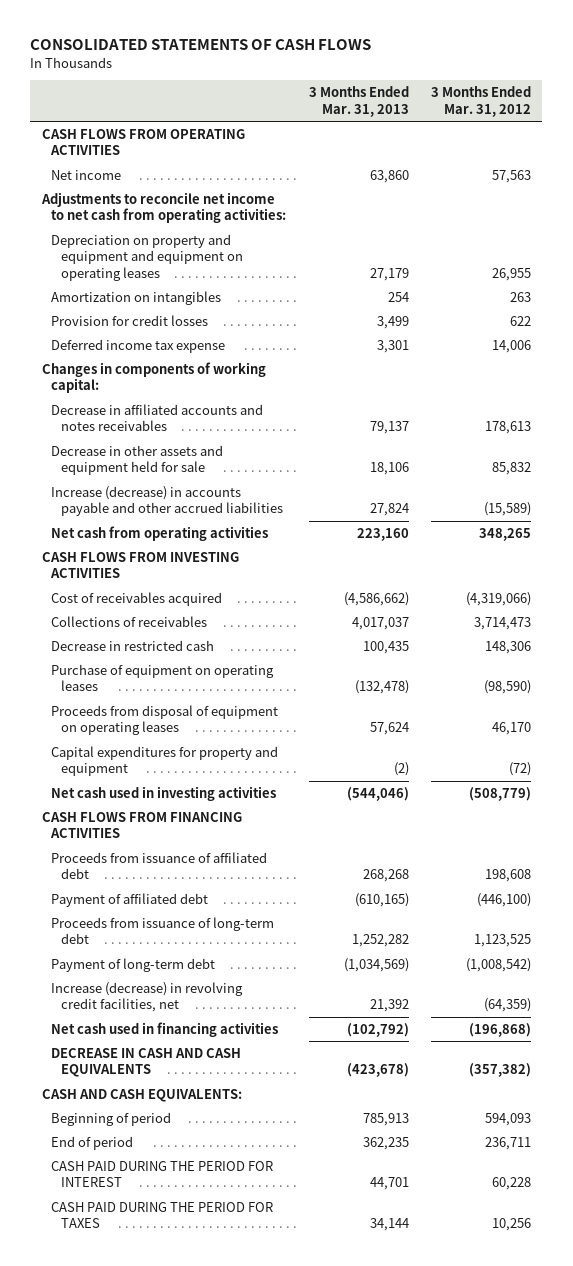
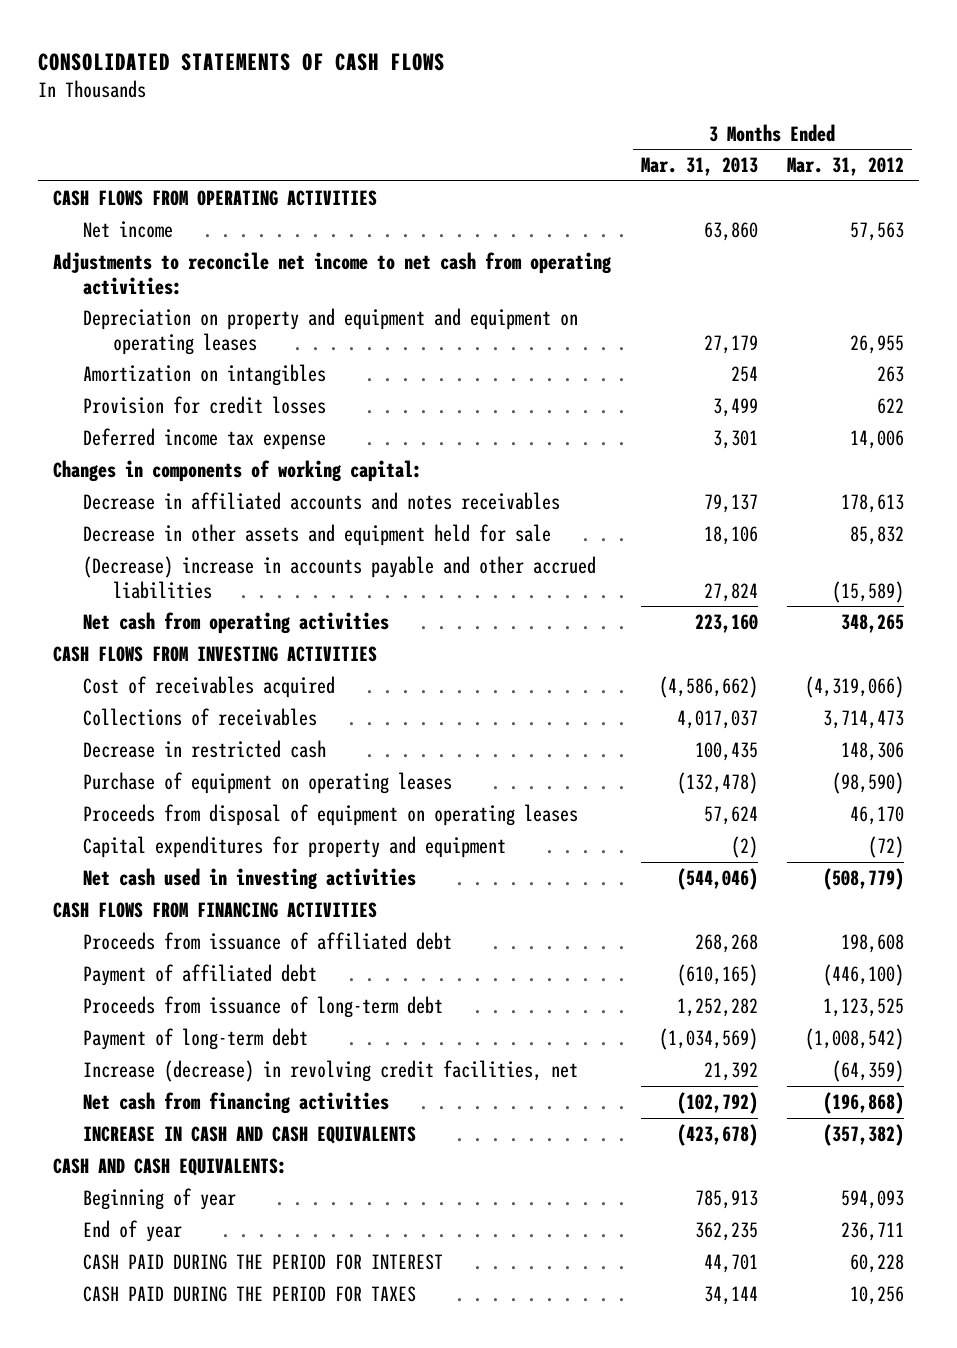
- Increase (decrease) in accounts payable and other accrued liabilities | 27,824 | (15,589)
+ (Decrease) increase in accounts payable and other accrued liabilities | 27,824 | (15,589)
- Net cash used in financing activities | (102,792) | (196,868)
- DECREASE IN CASH AND CASH EQUIVALENTS | (423,678) | (357,382)
+ Net cash from financing activities | (102,792) | (196,868)
+ INCREASE IN CASH AND CASH EQUIVALENTS | (423,678) | (357,382)
- Beginning of period | 785,913 | 594,093
- End of period | 362,235 | 236,711
+ Beginning of year | 785,913 | 594,093
+ End of year | 362,235 | 236,711

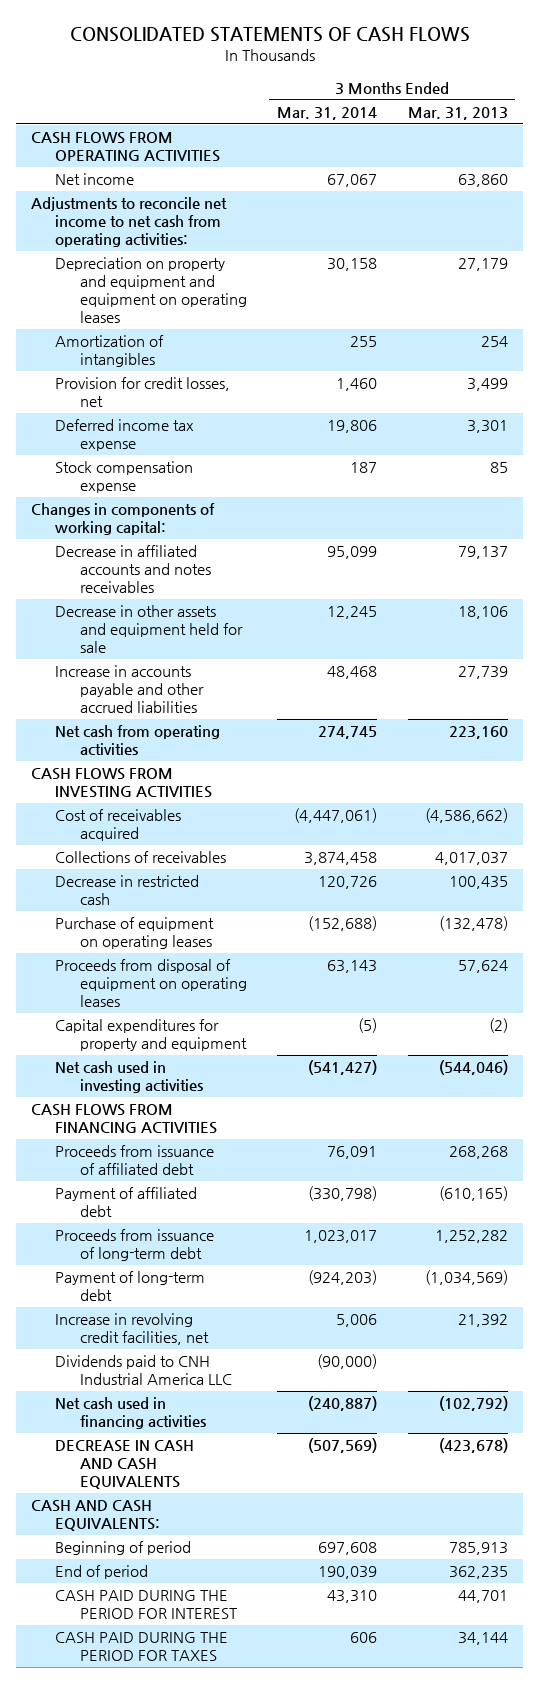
- | 3 Months Ended Mar. 31, 2013 | 3 Months Ended Mar. 31, 2012
+ | 3 Months Ended Mar. 31, 2014 | 3 Months Ended Mar. 31, 2013
- Amortization on intangibles | 254 | 263
- Provision for credit losses | 3,499 | 622
+ Amortization of intangibles | 255 | 254
+ Provision for credit losses, net | 1,460 | 3,499
+ Stock compensation expense | 187 | 85
- (Decrease) increase in accounts payable and other accrued liabilities | 27,824 | (15,589)
+ Increase in accounts payable and other accrued liabilities | 48,468 | 27,739
- Increase (decrease) in revolving credit facilities, net | 21,392 | (64,359)
- Net cash from financing activities | (102,792) | (196,868)
- INCREASE IN CASH AND CASH EQUIVALENTS | (423,678) | (357,382)
+ Increase in revolving credit facilities, net | 5,006 | 21,392
+ Dividends paid to CNH Industrial America LLC | (90,000) |
+ Net cash used in financing activities | (240,887) | (102,792)
+ DECREASE IN CASH AND CASH EQUIVALENTS | (507,569) | (423,678)
- Beginning of year | 785,913 | 594,093
- End of year | 362,235 | 236,711
+ Beginning of period | 697,608 | 785,913
+ End of period | 190,039 | 362,235

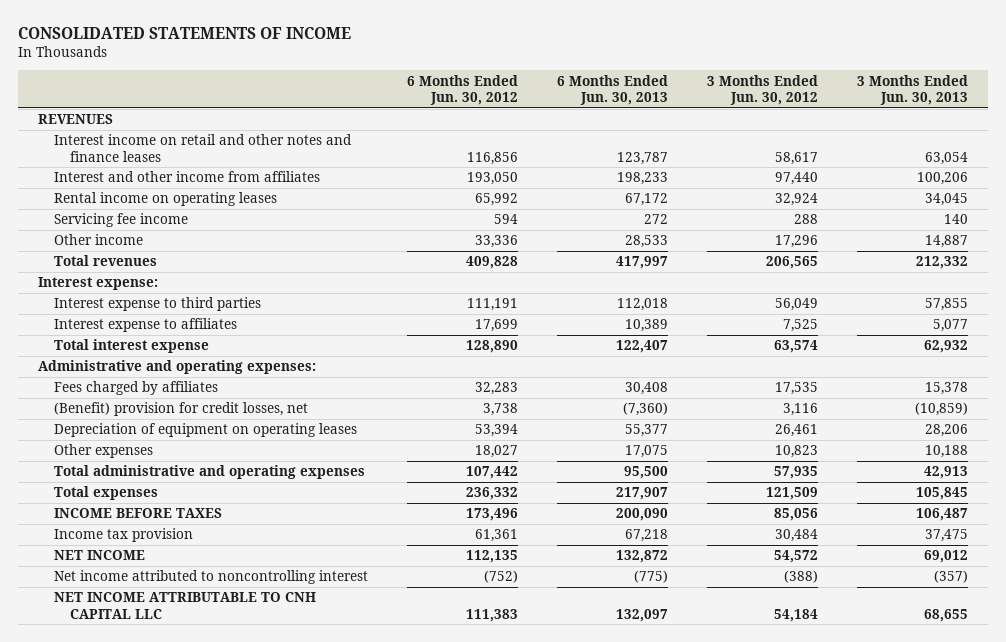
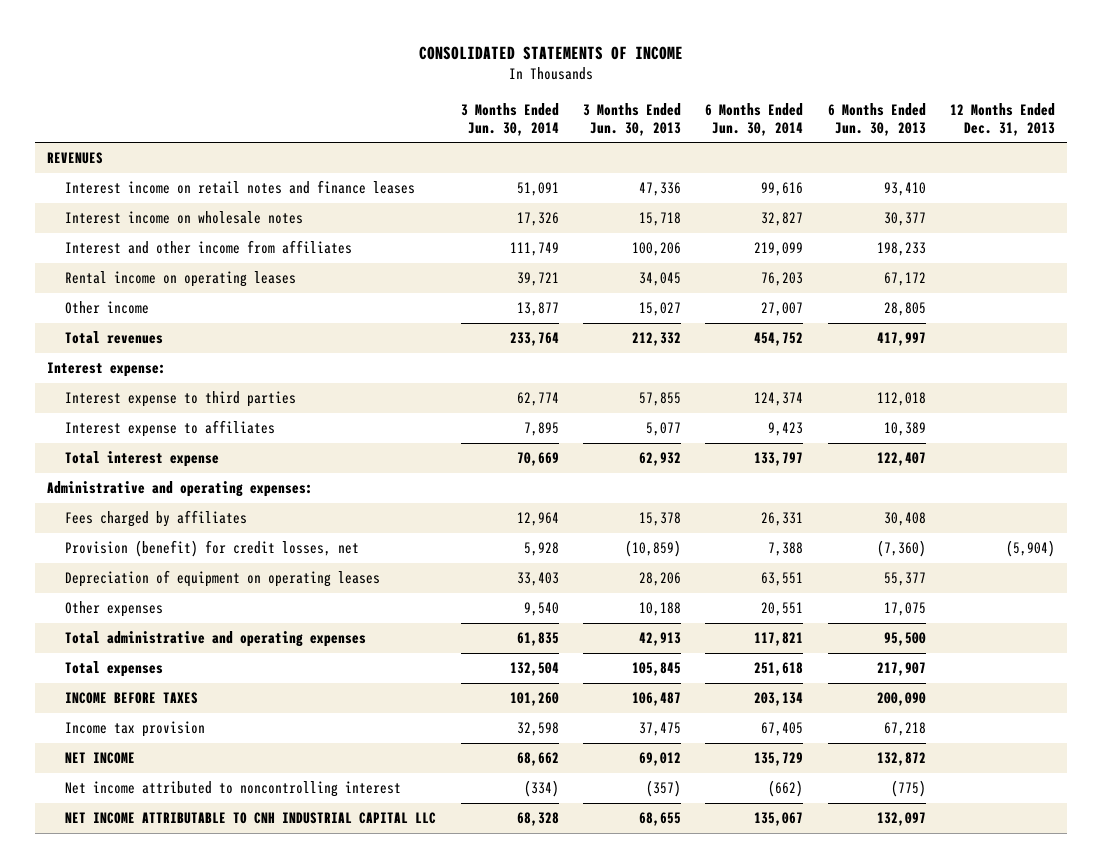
- | 6 Months Ended Jun. 30, 2012 | 6 Months Ended Jun. 30, 2013 | 3 Months Ended Jun. 30, 2012 | 3 Months Ended Jun. 30, 2013
+ | 3 Months Ended Jun. 30, 2014 | 3 Months Ended Jun. 30, 2013 | 6 Months Ended Jun. 30, 2014 | 6 Months Ended Jun. 30, 2013 | 12 Months Ended Dec. 31, 2013
- Interest income on retail and other notes and finance leases | 116,856 | 123,787 | 58,617 | 63,054
+ Interest income on retail notes and finance leases | 51,091 | 47,336 | 99,616 | 93,410 |
+ Interest income on wholesale notes | 17,326 | 15,718 | 32,827 | 30,377 |
- Servicing fee income | 594 | 272 | 288 | 140
- Other income | 33,336 | 28,533 | 17,296 | 14,887
+ Other income | 13,877 | 15,027 | 27,007 | 28,805 |
- (Benefit) provision for credit losses, net | 3,738 | (7,360) | 3,116 | (10,859)
+ Provision (benefit) for credit losses, net | 5,928 | (10,859) | 7,388 | (7,360) | (5,904)
- NET INCOME ATTRIBUTABLE TO CNH CAPITAL LLC | 111,383 | 132,097 | 54,184 | 68,655
+ NET INCOME ATTRIBUTABLE TO CNH INDUSTRIAL CAPITAL LLC | 68,328 | 68,655 | 135,067 | 132,097 |

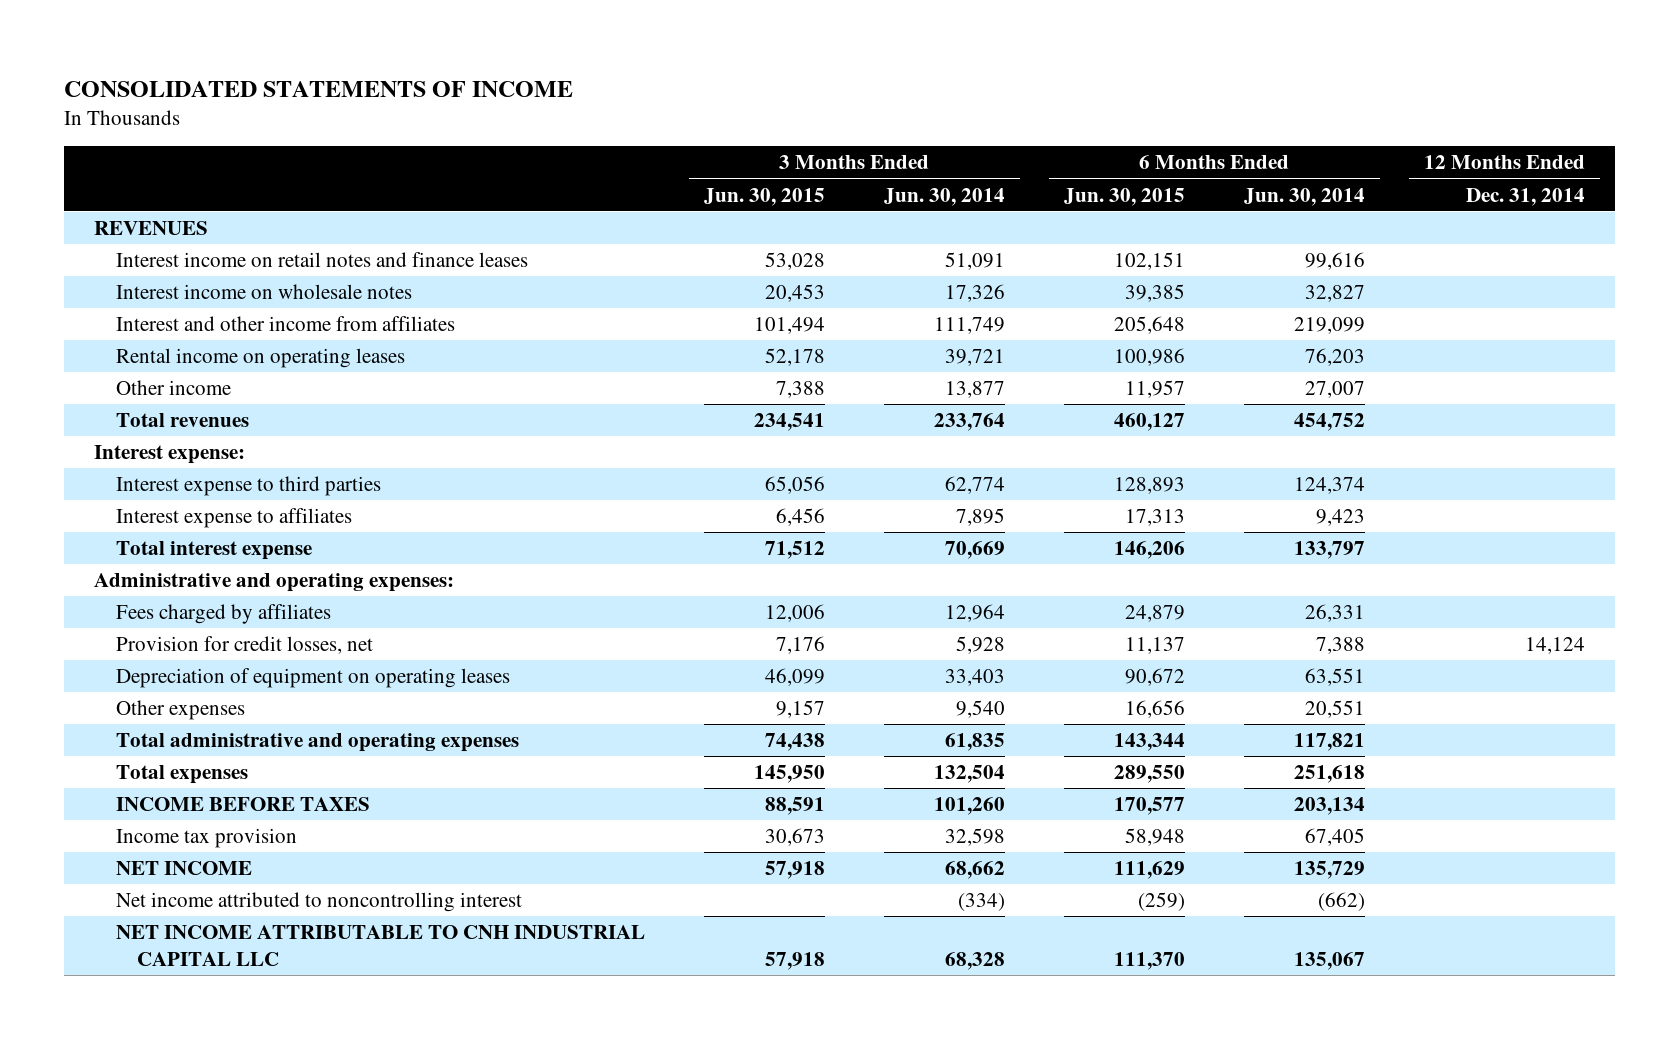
- | 3 Months Ended Jun. 30, 2014 | 3 Months Ended Jun. 30, 2013 | 6 Months Ended Jun. 30, 2014 | 6 Months Ended Jun. 30, 2013 | 12 Months Ended Dec. 31, 2013
+ | 3 Months Ended Jun. 30, 2015 | 3 Months Ended Jun. 30, 2014 | 6 Months Ended Jun. 30, 2015 | 6 Months Ended Jun. 30, 2014 | 12 Months Ended Dec. 31, 2014
- Provision (benefit) for credit losses, net | 5,928 | (10,859) | 7,388 | (7,360) | (5,904)
+ Provision for credit losses, net | 7,176 | 5,928 | 11,137 | 7,388 | 14,124

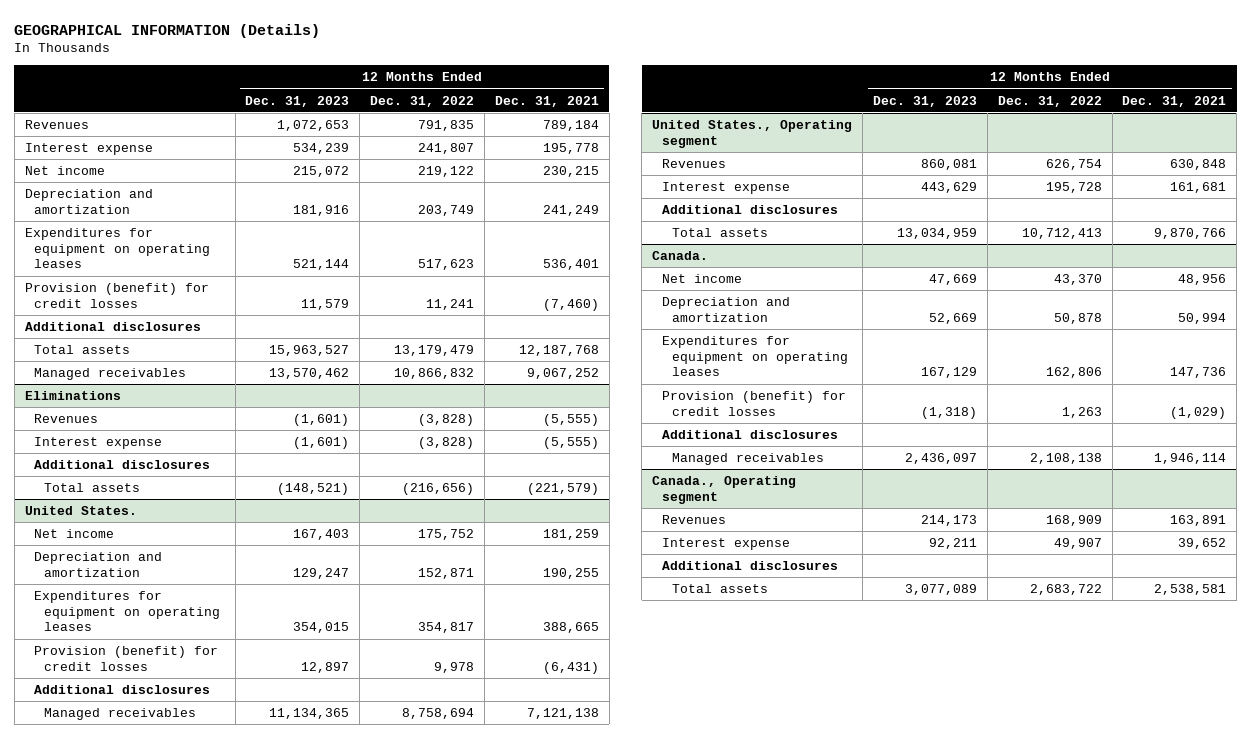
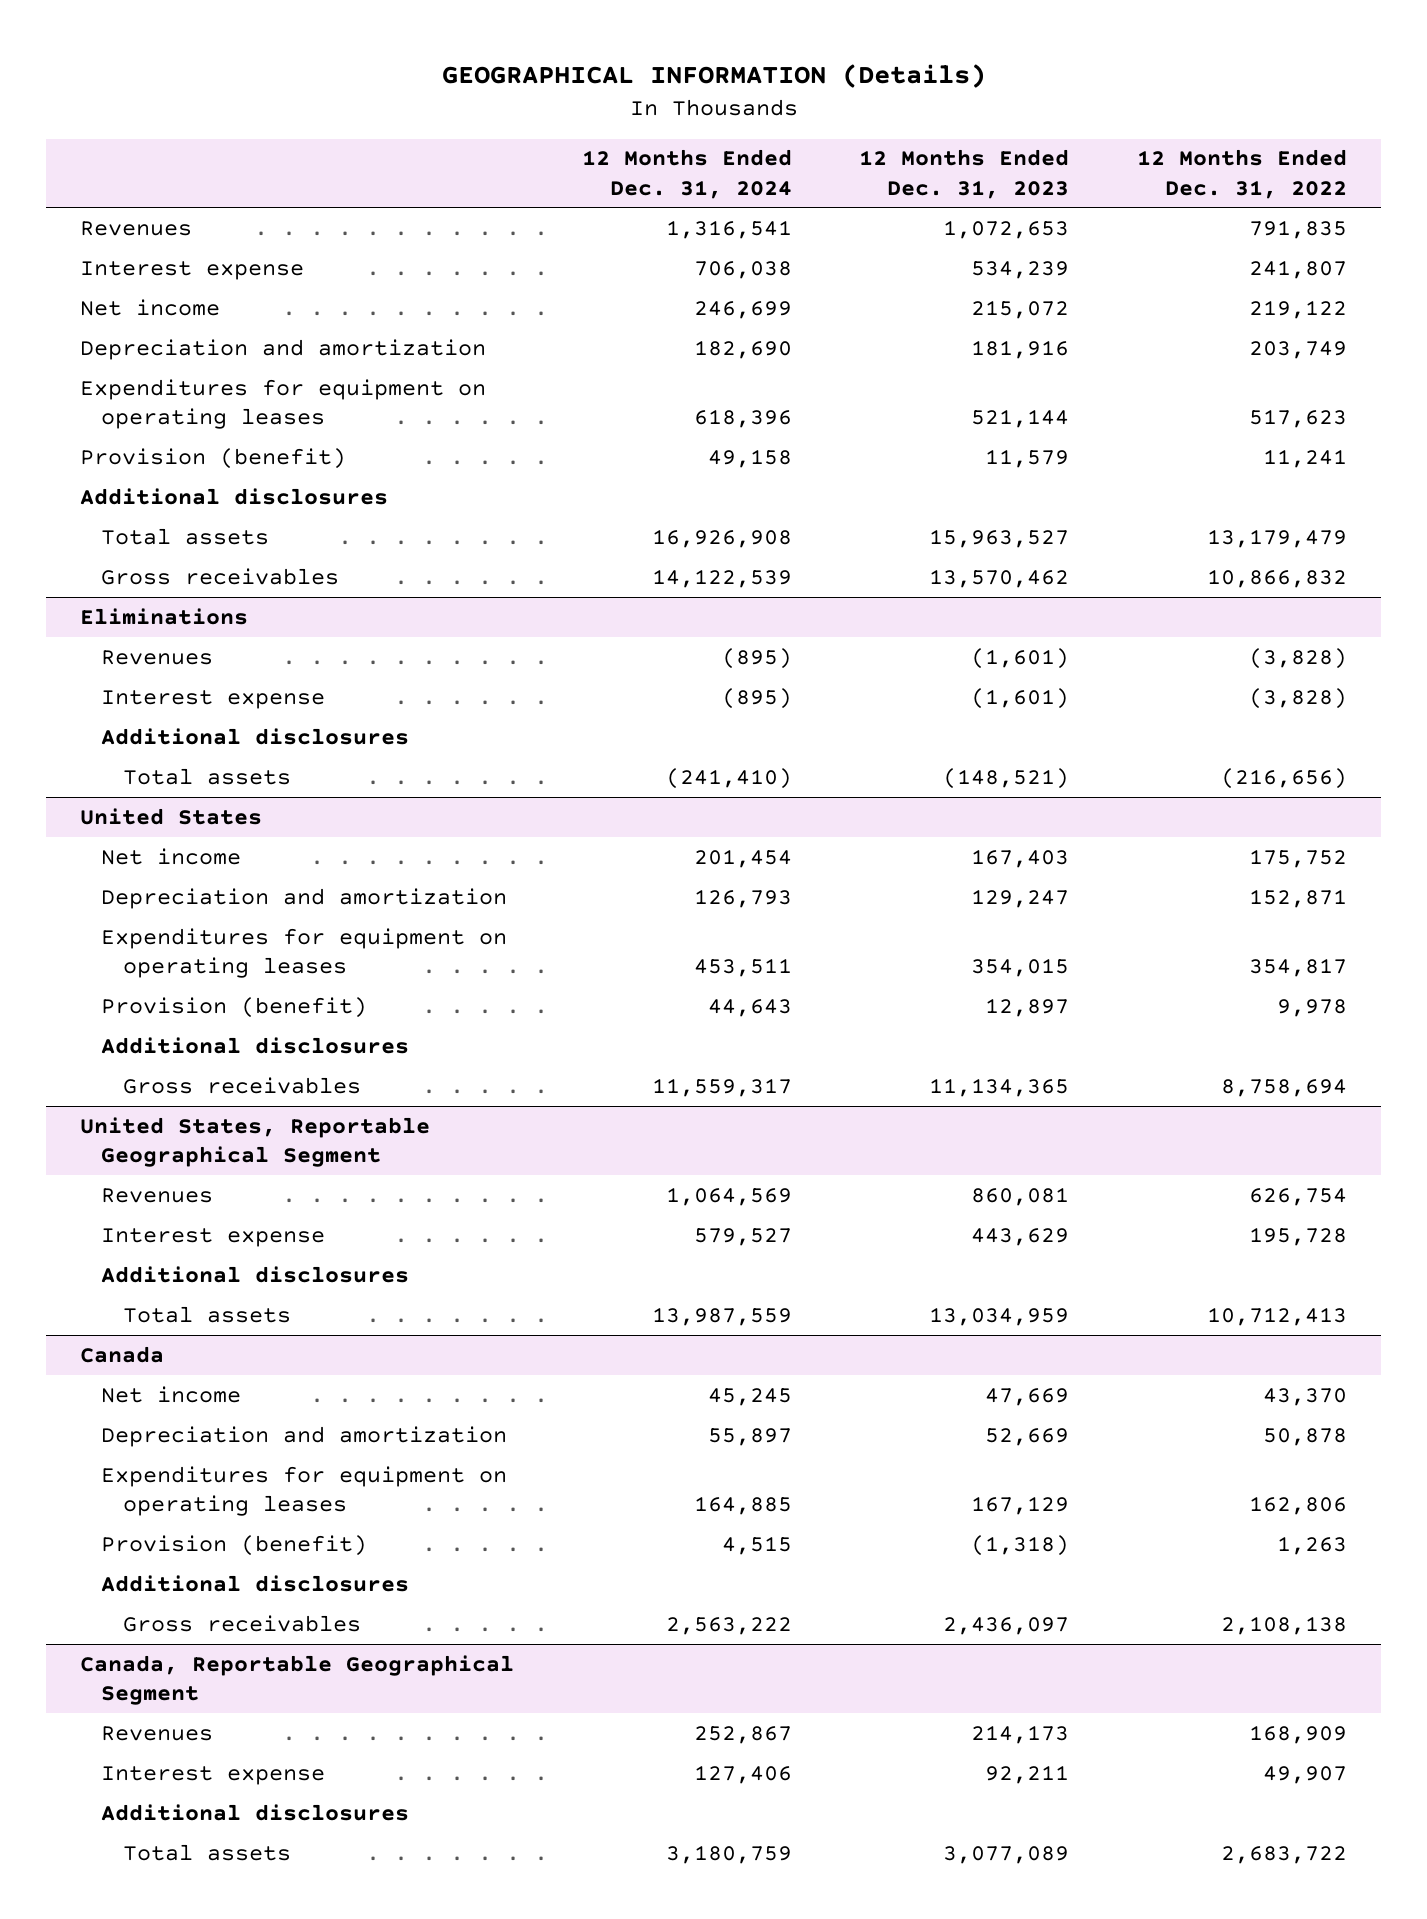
- | 12 Months Ended Dec. 31, 2023 | 12 Months Ended Dec. 31, 2022 | 12 Months Ended Dec. 31, 2021
+ | 12 Months Ended Dec. 31, 2024 | 12 Months Ended Dec. 31, 2023 | 12 Months Ended Dec. 31, 2022
- Provision (benefit) for credit losses | 11,579 | 11,241 | (7,460)
+ Provision (benefit) | 49,158 | 11,579 | 11,241
- Managed receivables | 13,570,462 | 10,866,832 | 9,067,252
+ Gross receivables | 14,122,539 | 13,570,462 | 10,866,832
- United States.
+ United States
- Provision (benefit) for credit losses | 12,897 | 9,978 | (6,431)
+ Provision (benefit) | 44,643 | 12,897 | 9,978
- Managed receivables | 11,134,365 | 8,758,694 | 7,121,138
- United States., Operating segment
+ Gross receivables | 11,559,317 | 11,134,365 | 8,758,694
+ United States, Reportable Geographical Segment
- Canada.
+ Canada
- Provision (benefit) for credit losses | (1,318) | 1,263 | (1,029)
+ Provision (benefit) | 4,515 | (1,318) | 1,263
- Managed receivables | 2,436,097 | 2,108,138 | 1,946,114
- Canada., Operating segment
+ Gross receivables | 2,563,222 | 2,436,097 | 2,108,138
+ Canada, Reportable Geographical Segment

